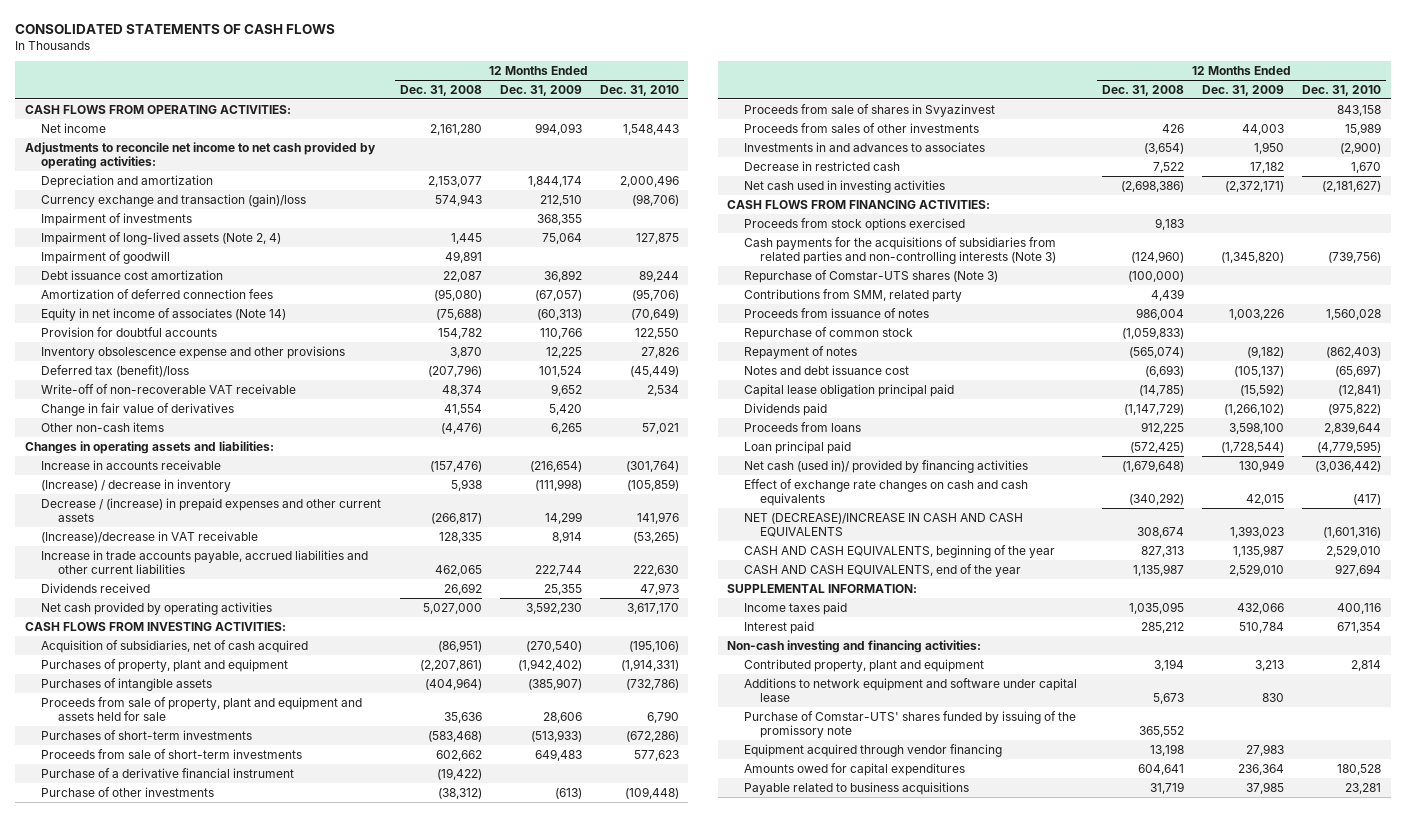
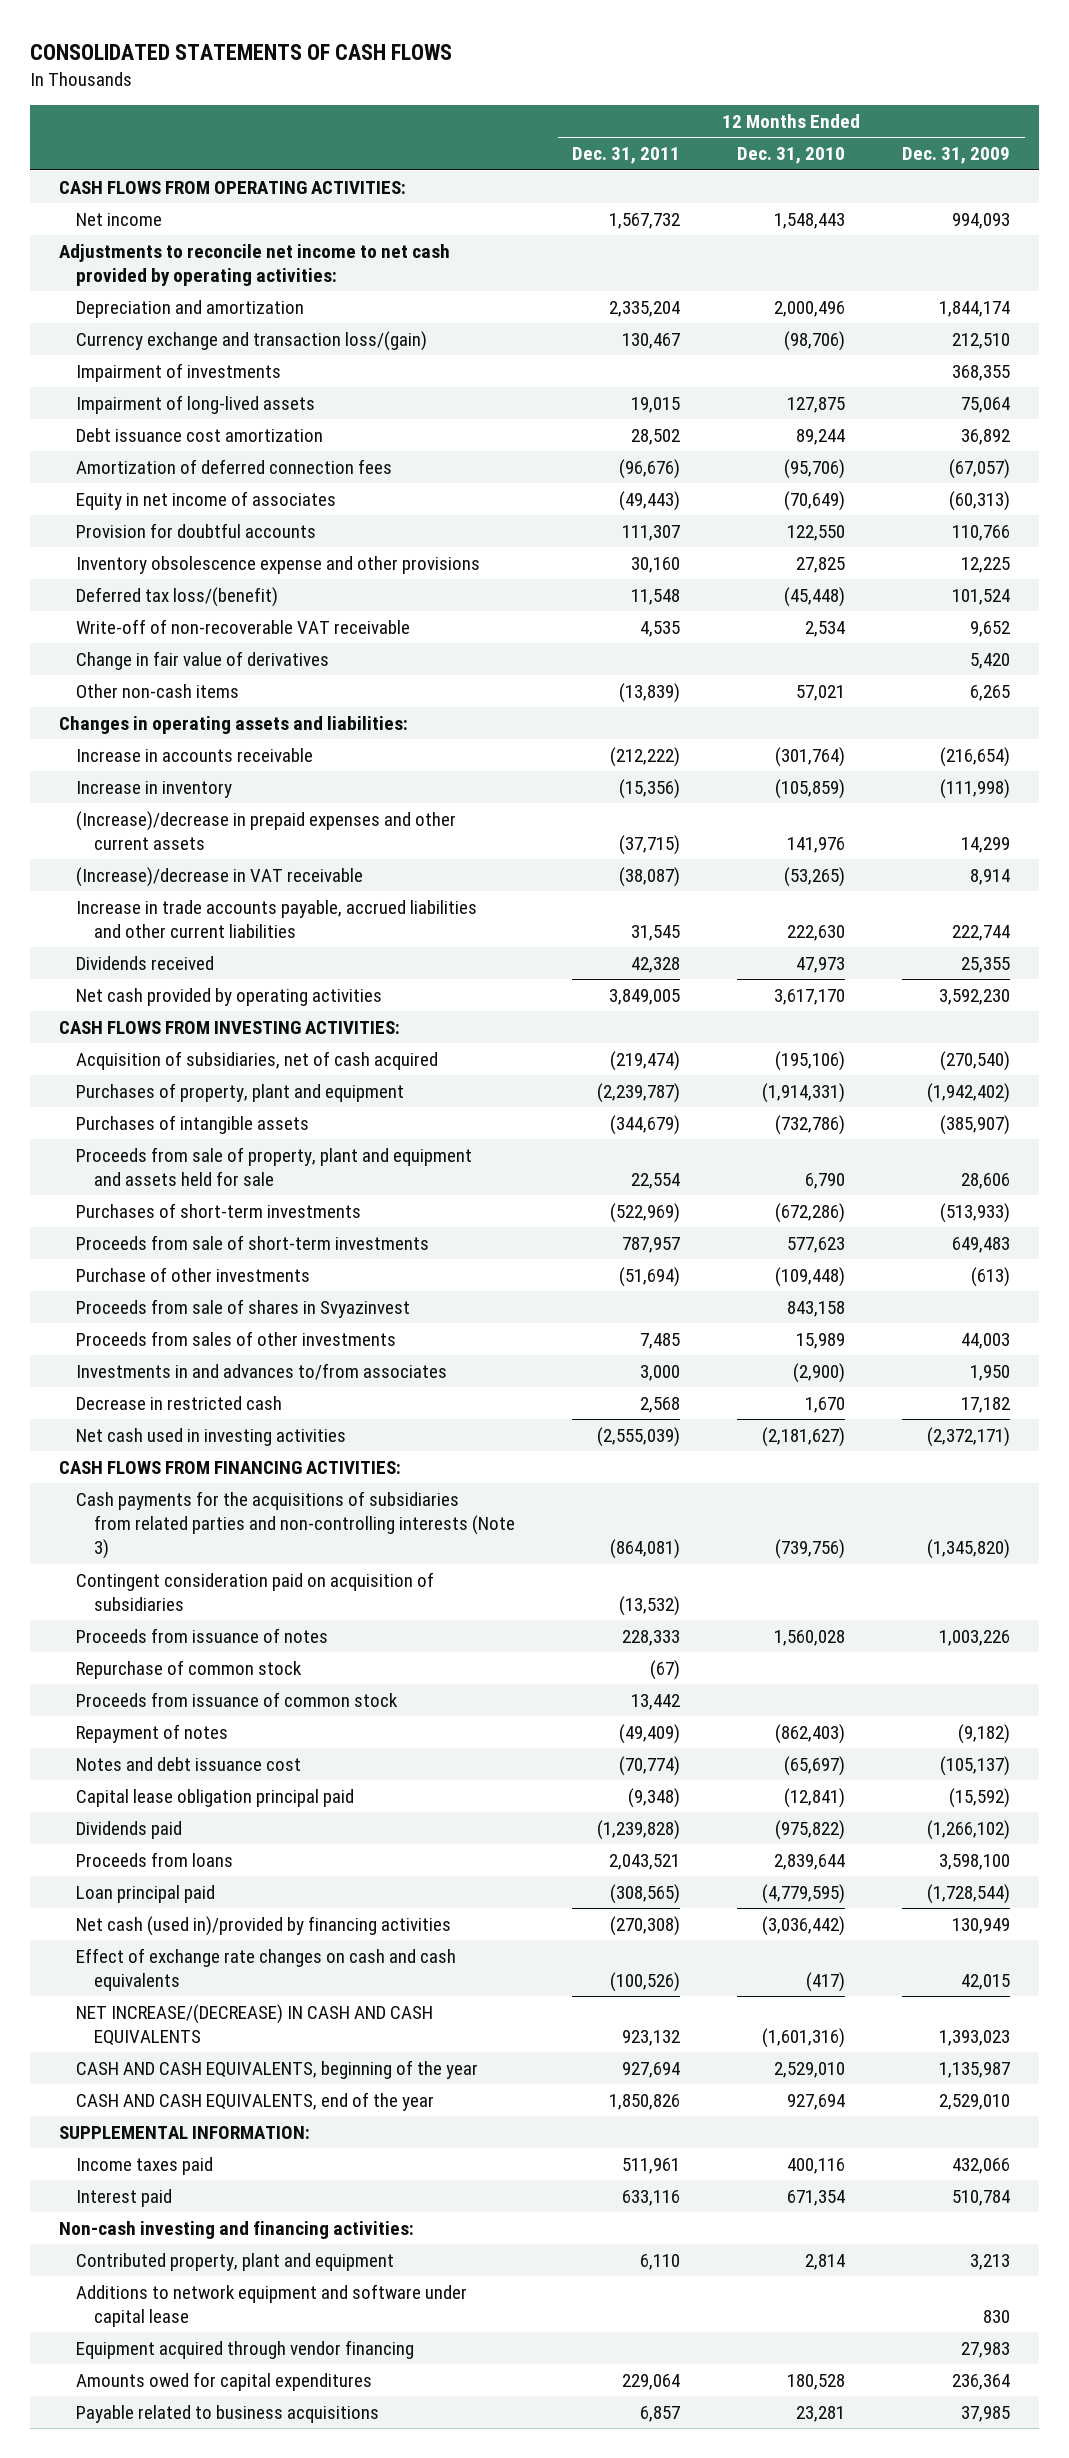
- | 12 Months Ended Dec. 31, 2008 | 12 Months Ended Dec. 31, 2009 | 12 Months Ended Dec. 31, 2010
+ | 12 Months Ended Dec. 31, 2011 | 12 Months Ended Dec. 31, 2010 | 12 Months Ended Dec. 31, 2009
- Currency exchange and transaction (gain)/loss | 574,943 | 212,510 | (98,706)
+ Currency exchange and transaction loss/(gain) | 130,467 | (98,706) | 212,510
- Impairment of long-lived assets (Note 2, 4) | 1,445 | 75,064 | 127,875
- Impairment of goodwill | 49,891 | |
+ Impairment of long-lived assets | 19,015 | 127,875 | 75,064
- Equity in net income of associates (Note 14) | (75,688) | (60,313) | (70,649)
+ Equity in net income of associates | (49,443) | (70,649) | (60,313)
- Inventory obsolescence expense and other provisions | 3,870 | 12,225 | 27,826
- Deferred tax (benefit)/loss | (207,796) | 101,524 | (45,449)
+ Inventory obsolescence expense and other provisions | 30,160 | 27,825 | 12,225
+ Deferred tax loss/(benefit) | 11,548 | (45,448) | 101,524
- (Increase) / decrease in inventory | 5,938 | (111,998) | (105,859)
- Decrease / (increase) in prepaid expenses and other current assets | (266,817) | 14,299 | 141,976
+ Increase in inventory | (15,356) | (105,859) | (111,998)
+ (Increase)/decrease in prepaid expenses and other current assets | (37,715) | 141,976 | 14,299
- Purchase of a derivative financial instrument | (19,422) | |
- Investments in and advances to associates | (3,654) | 1,950 | (2,900)
+ Investments in and advances to/from associates | 3,000 | (2,900) | 1,950
- Proceeds from stock options exercised | 9,183 | |
- Repurchase of Comstar-UTS shares (Note 3) | (100,000) | |
- Contributions from SMM, related party | 4,439 | |
+ Contingent consideration paid on acquisition of subsidiaries | (13,532) | |
+ Proceeds from issuance of common stock | 13,442 | |
- Net cash (used in)/ provided by financing activities | (1,679,648) | 130,949 | (3,036,442)
+ Net cash (used in)/provided by financing activities | (270,308) | (3,036,442) | 130,949
- NET (DECREASE)/INCREASE IN CASH AND CASH EQUIVALENTS | 308,674 | 1,393,023 | (1,601,316)
+ NET INCREASE/(DECREASE) IN CASH AND CASH EQUIVALENTS | 923,132 | (1,601,316) | 1,393,023
- Purchase of Comstar-UTS' shares funded by issuing of the promissory note | 365,552 | |

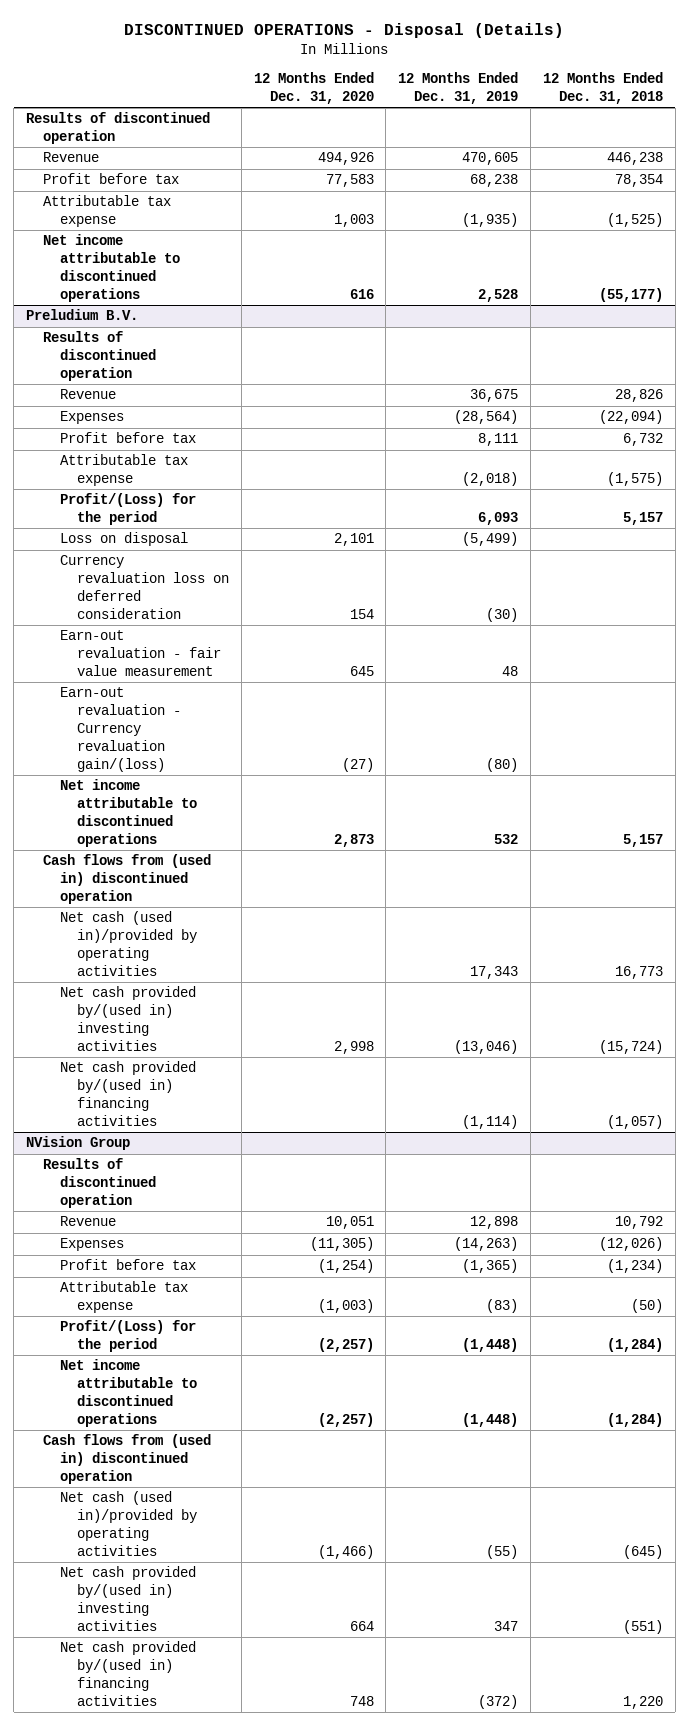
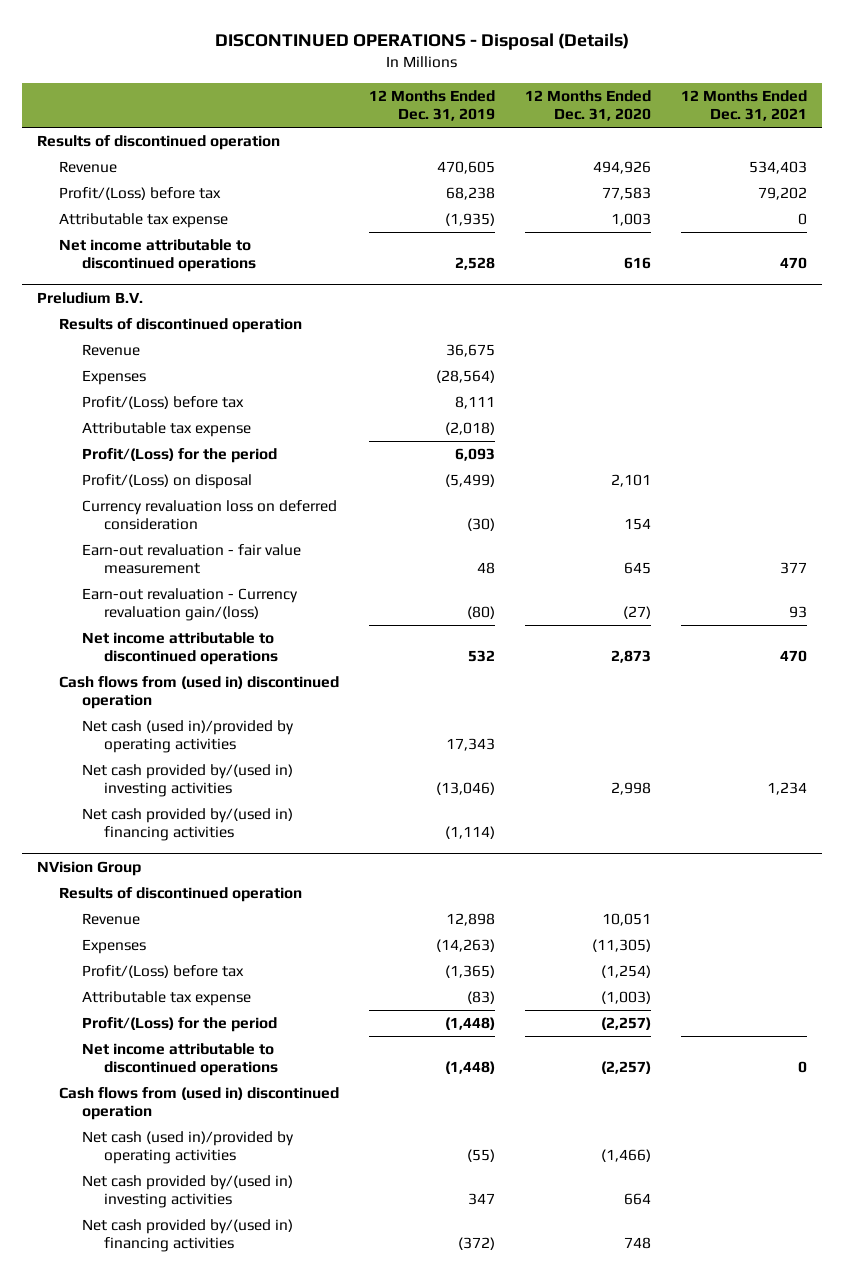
- | 12 Months Ended Dec. 31, 2020 | 12 Months Ended Dec. 31, 2019 | 12 Months Ended Dec. 31, 2018
+ | 12 Months Ended Dec. 31, 2019 | 12 Months Ended Dec. 31, 2020 | 12 Months Ended Dec. 31, 2021
- Profit before tax | 77,583 | 68,238 | 78,354
+ Profit/(Loss) before tax | 68,238 | 77,583 | 79,202
@ Preludium B.V.
- Profit before tax | | 8,111 | 6,732
+ Profit/(Loss) before tax | 8,111 | |
- Loss on disposal | 2,101 | (5,499) |
+ Profit/(Loss) on disposal | (5,499) | 2,101 |
@ NVision Group
- Profit before tax | (1,254) | (1,365) | (1,234)
+ Profit/(Loss) before tax | (1,365) | (1,254) |

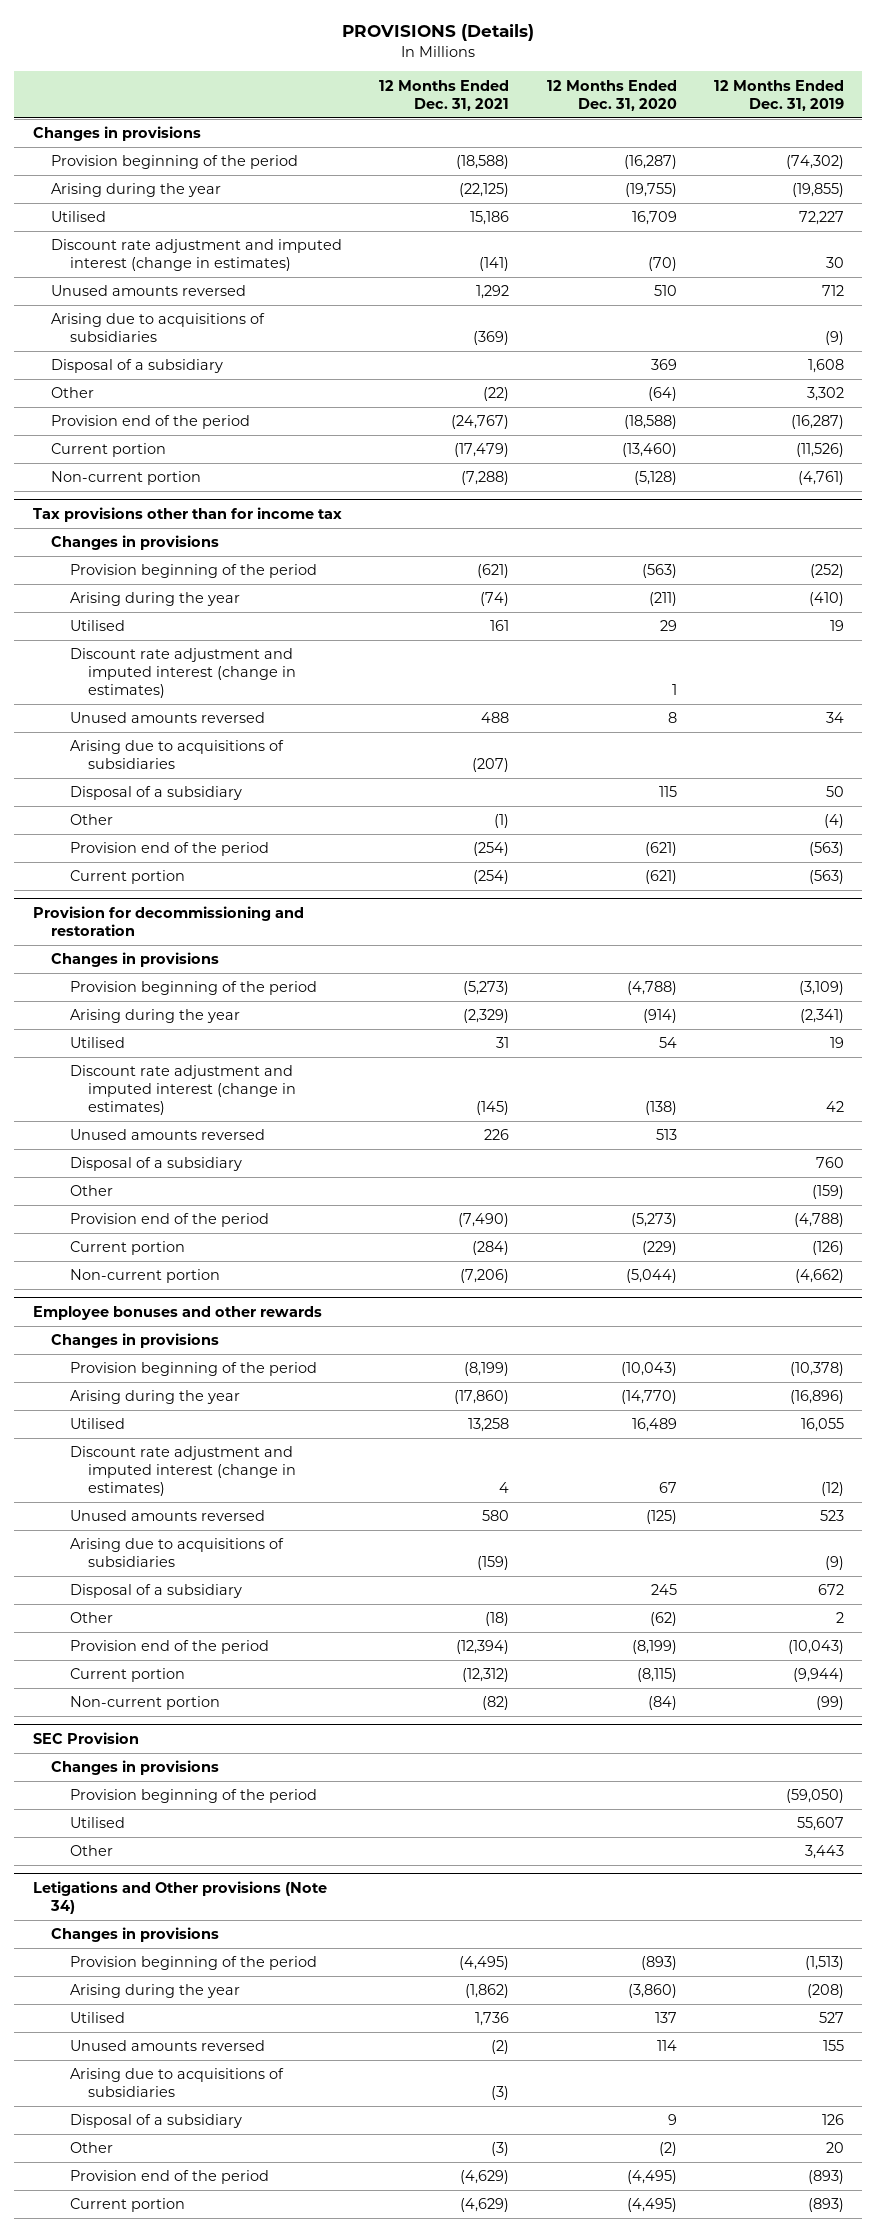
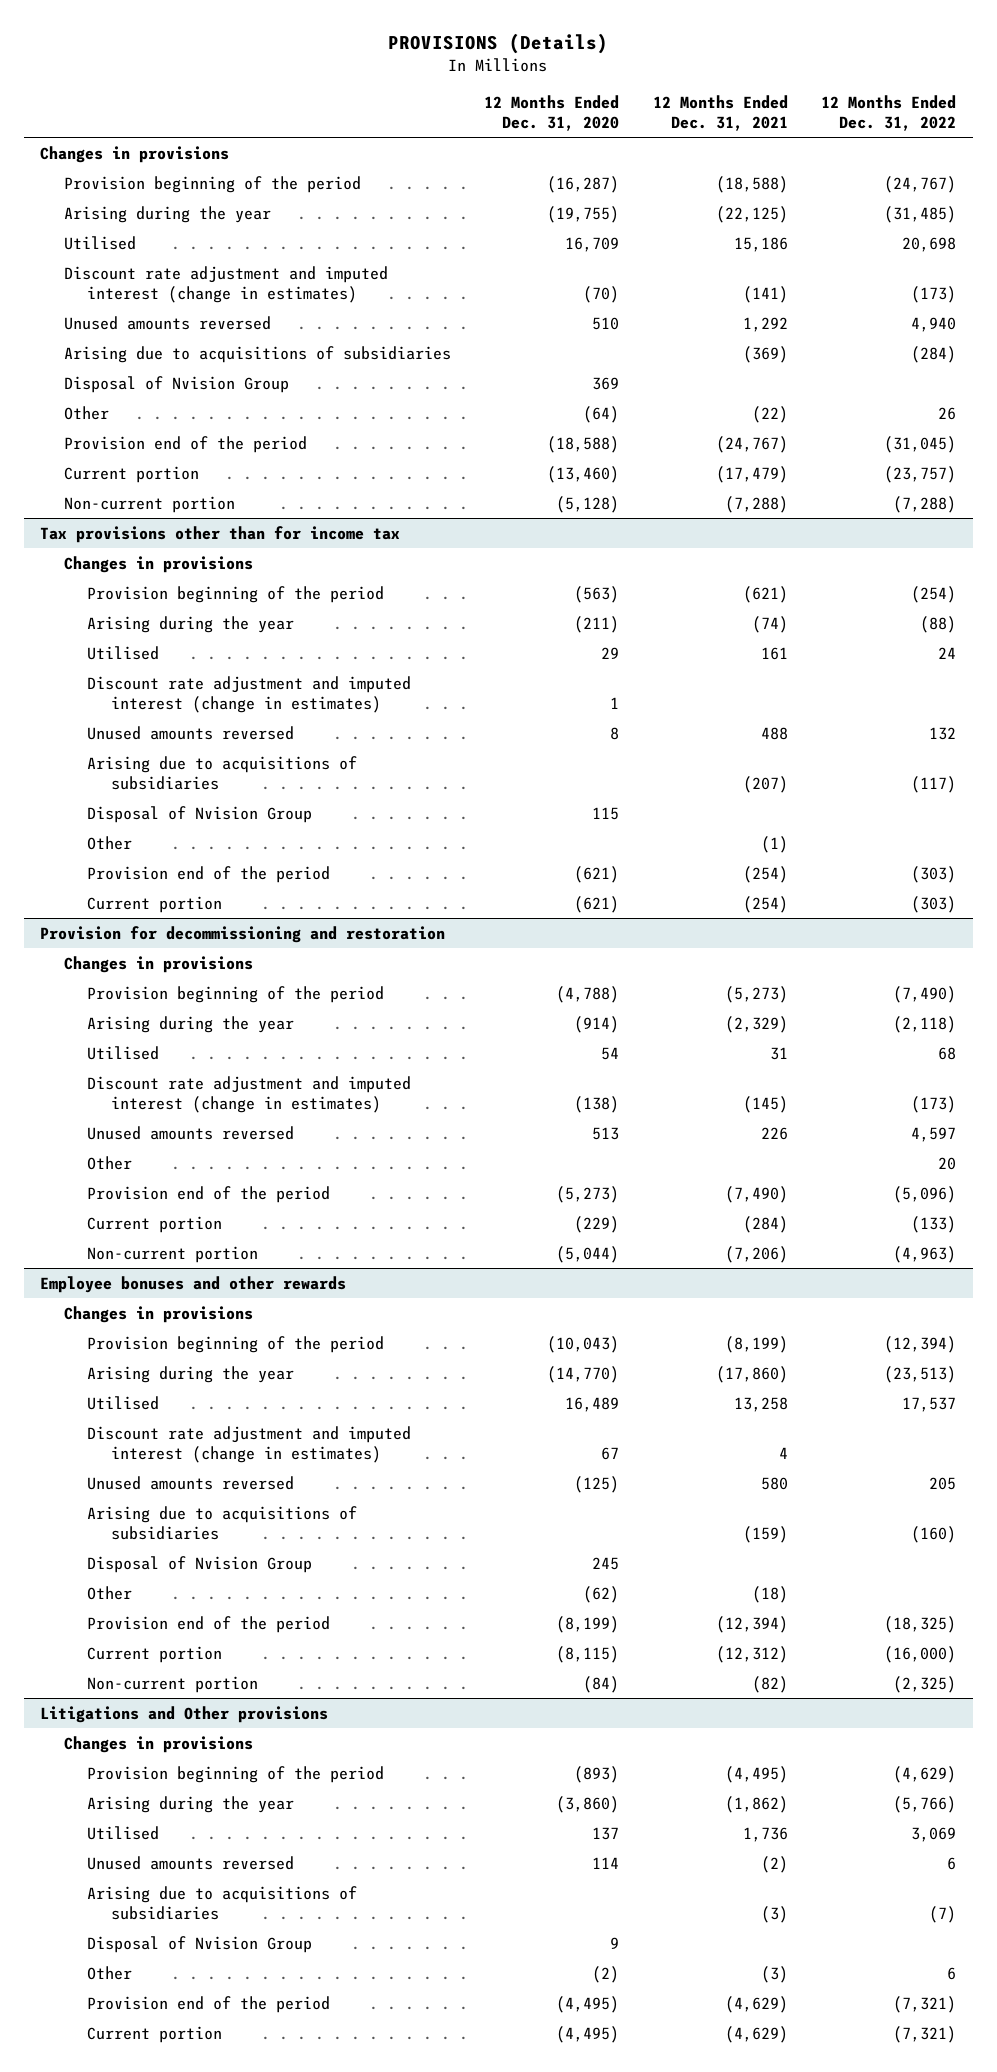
- | 12 Months Ended Dec. 31, 2021 | 12 Months Ended Dec. 31, 2020 | 12 Months Ended Dec. 31, 2019
+ | 12 Months Ended Dec. 31, 2020 | 12 Months Ended Dec. 31, 2021 | 12 Months Ended Dec. 31, 2022
- Disposal of a subsidiary | | 369 | 1,608
+ Disposal of Nvision Group | 369 | |
@ Tax provisions other than for income tax
- Disposal of a subsidiary | | 115 | 50
+ Disposal of Nvision Group | 115 | |
@ Provision for decommissioning and restoration
- Disposal of a subsidiary | | | 760
@ Employee bonuses and other rewards
- Disposal of a subsidiary | | 245 | 672
+ Disposal of Nvision Group | 245 | |
- SEC Provision
- Changes in provisions
- Provision beginning of the period | | | (59,050)
- Utilised | | | 55,607
- Other | | | 3,443
- Letigations and Other provisions (Note 34)
+ Litigations and Other provisions
- Disposal of a subsidiary | | 9 | 126
+ Disposal of Nvision Group | 9 | |

